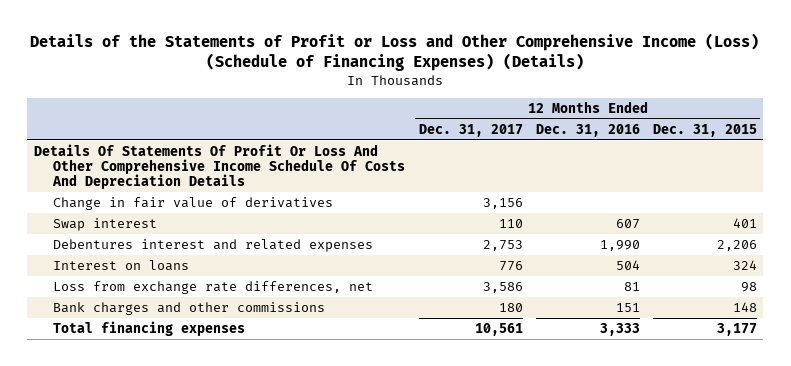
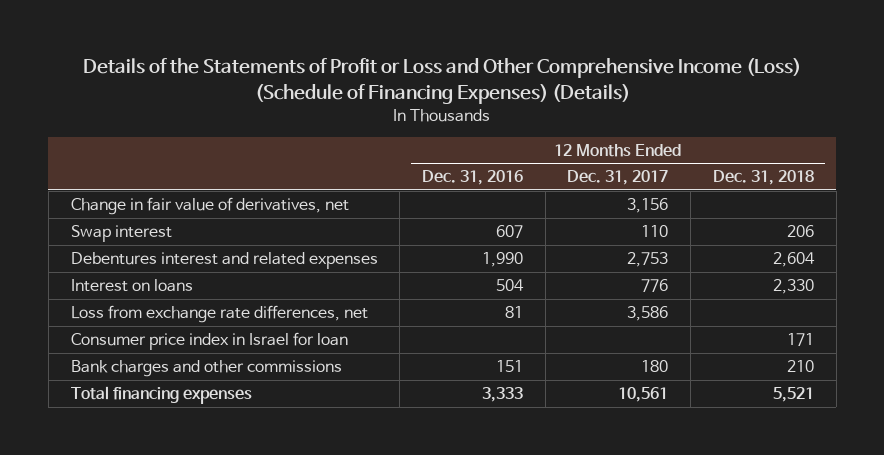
- | 12 Months Ended Dec. 31, 2017 | 12 Months Ended Dec. 31, 2016 | 12 Months Ended Dec. 31, 2015
+ | 12 Months Ended Dec. 31, 2016 | 12 Months Ended Dec. 31, 2017 | 12 Months Ended Dec. 31, 2018
- Details Of Statements Of Profit Or Loss And Other Comprehensive Income Schedule Of Costs And Depreciation Details
- Change in fair value of derivatives | 3,156 | |
+ Change in fair value of derivatives, net | | 3,156 |
+ Consumer price index in Israel for loan | | | 171

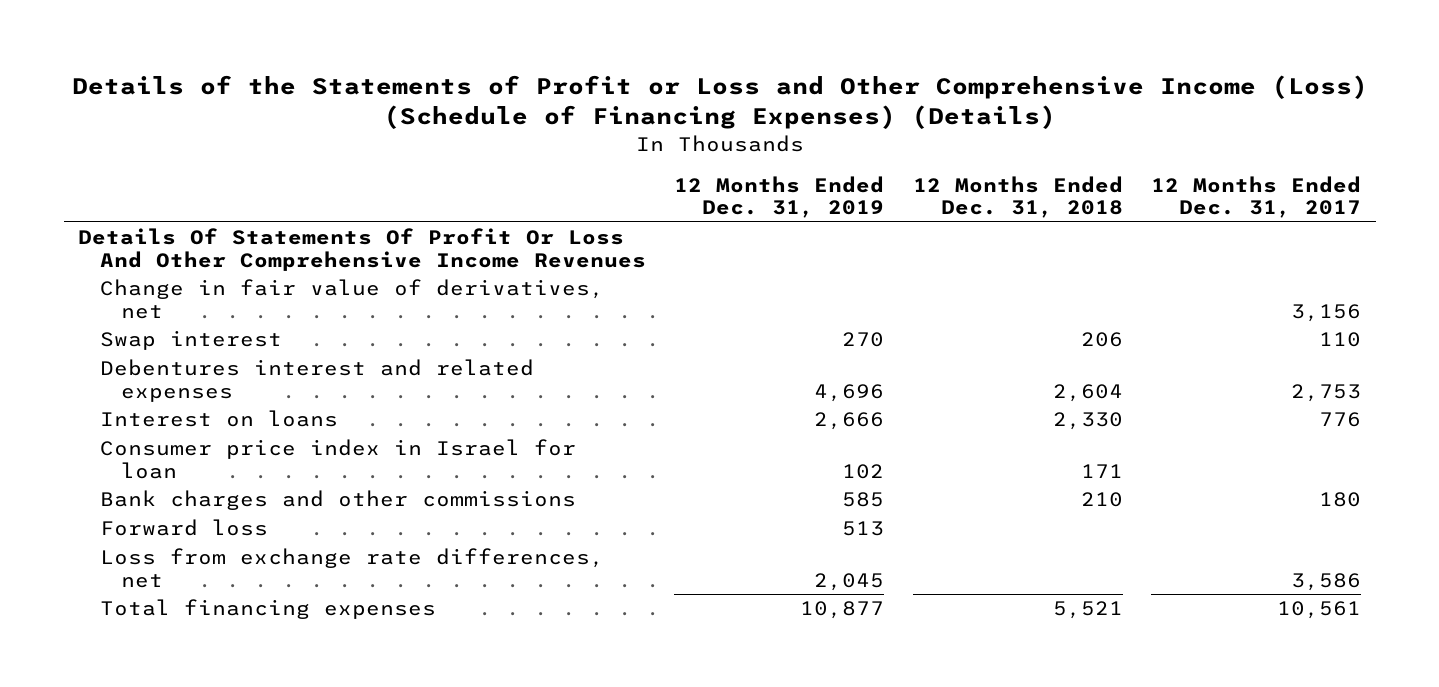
- | 12 Months Ended Dec. 31, 2016 | 12 Months Ended Dec. 31, 2017 | 12 Months Ended Dec. 31, 2018
+ | 12 Months Ended Dec. 31, 2019 | 12 Months Ended Dec. 31, 2018 | 12 Months Ended Dec. 31, 2017
+ Details Of Statements Of Profit Or Loss And Other Comprehensive Income Revenues
+ Forward loss | 513 | |
moved down: Loss from exchange rate differences, net | 2,045 | | 3,586

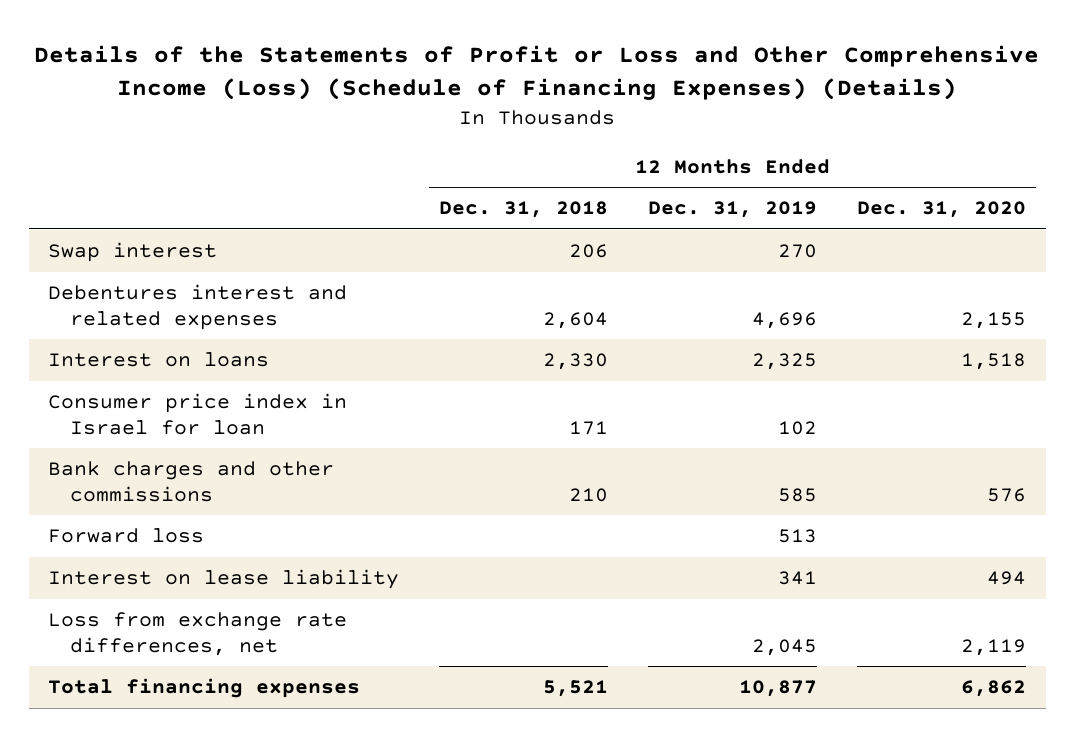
- | 12 Months Ended Dec. 31, 2019 | 12 Months Ended Dec. 31, 2018 | 12 Months Ended Dec. 31, 2017
+ | 12 Months Ended Dec. 31, 2018 | 12 Months Ended Dec. 31, 2019 | 12 Months Ended Dec. 31, 2020
- Details Of Statements Of Profit Or Loss And Other Comprehensive Income Revenues
- Change in fair value of derivatives, net | | | 3,156
- Interest on loans | 2,666 | 2,330 | 776
+ Interest on loans | 2,330 | 2,325 | 1,518
+ Interest on lease liability | | 341 | 494

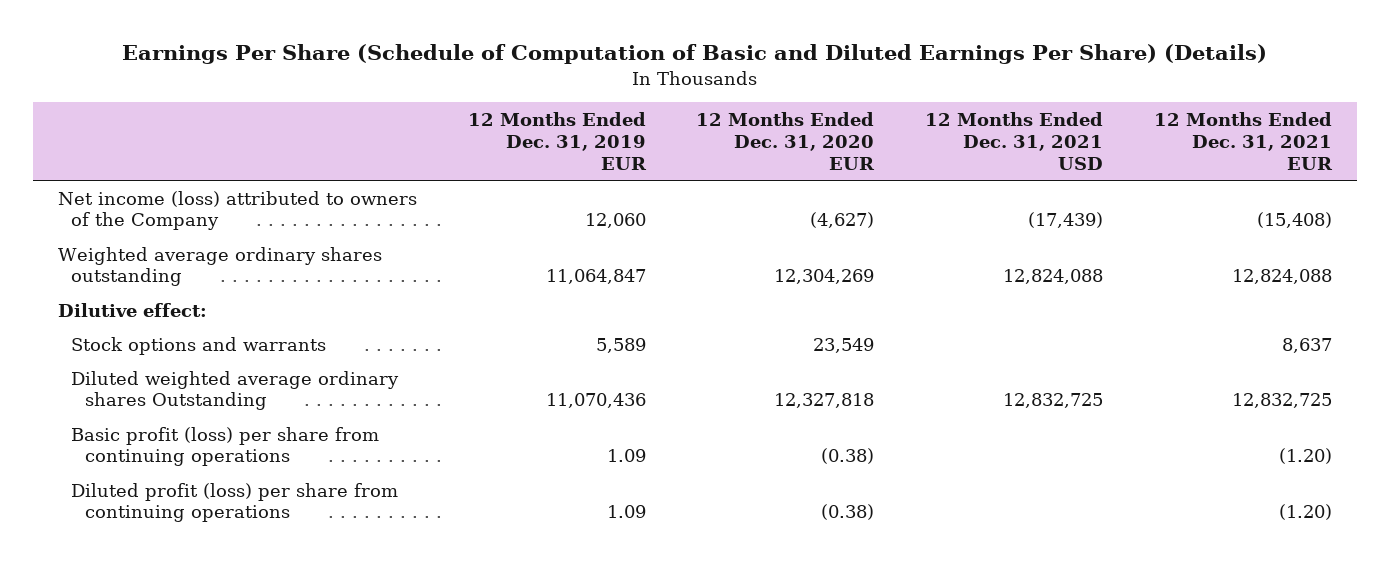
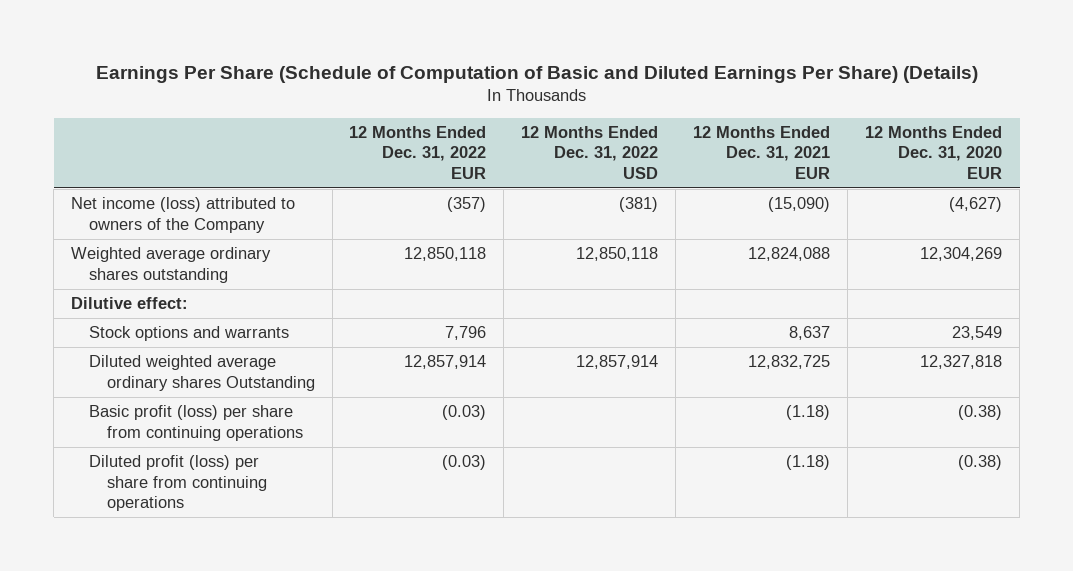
- | 12 Months Ended Dec. 31, 2019 EUR | 12 Months Ended Dec. 31, 2020 EUR | 12 Months Ended Dec. 31, 2021 USD | 12 Months Ended Dec. 31, 2021 EUR
+ | 12 Months Ended Dec. 31, 2022 EUR | 12 Months Ended Dec. 31, 2022 USD | 12 Months Ended Dec. 31, 2021 EUR | 12 Months Ended Dec. 31, 2020 EUR
- Net income (loss) attributed to owners of the Company | 12,060 | (4,627) | (17,439) | (15,408)
+ Net income (loss) attributed to owners of the Company | (357) | (381) | (15,090) | (4,627)
- Basic profit (loss) per share from continuing operations | 1.09 | (0.38) | | (1.20)
- Diluted profit (loss) per share from continuing operations | 1.09 | (0.38) | | (1.20)
+ Basic profit (loss) per share from continuing operations | (0.03) | | (1.18) | (0.38)
+ Diluted profit (loss) per share from continuing operations | (0.03) | | (1.18) | (0.38)

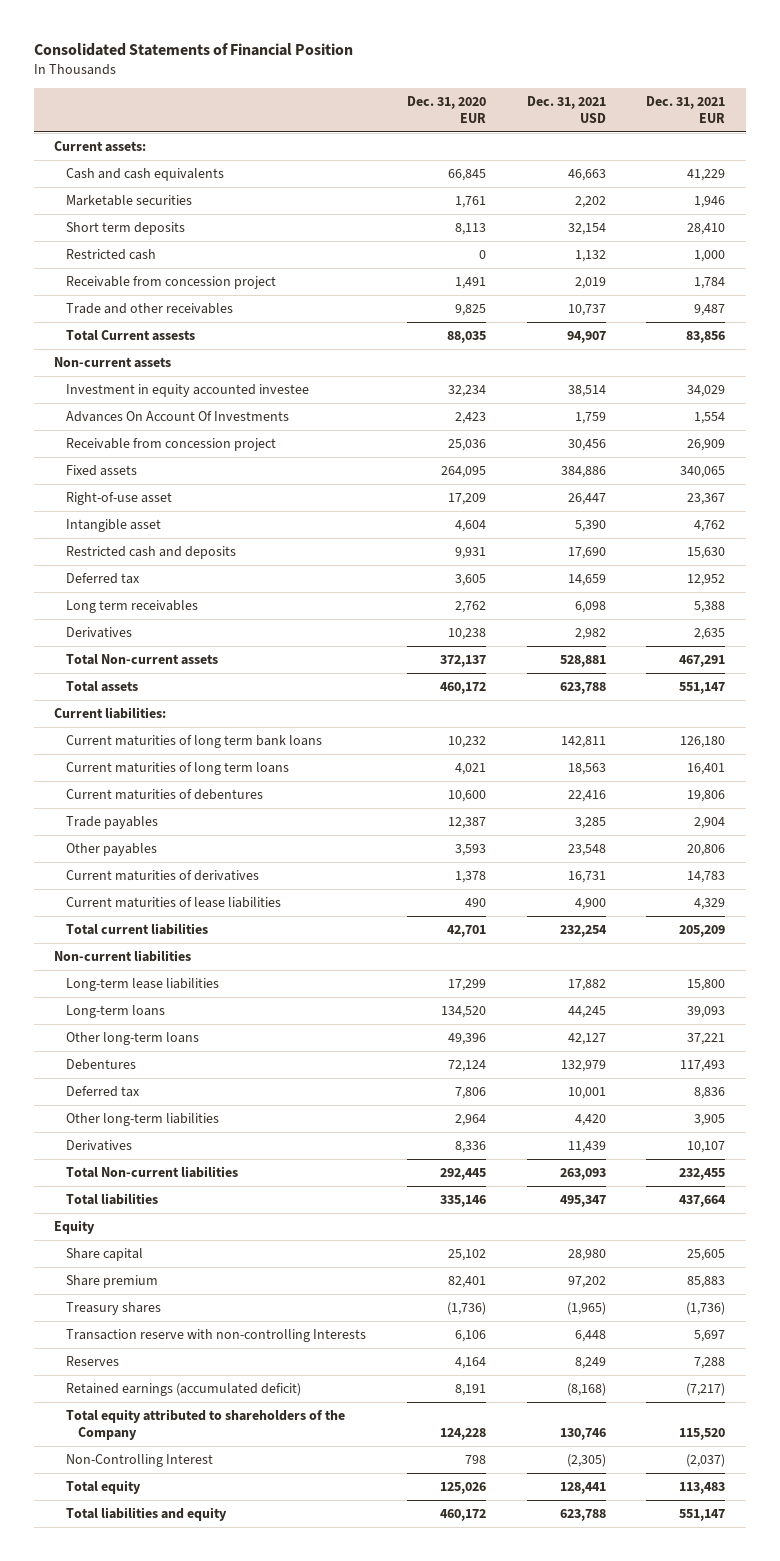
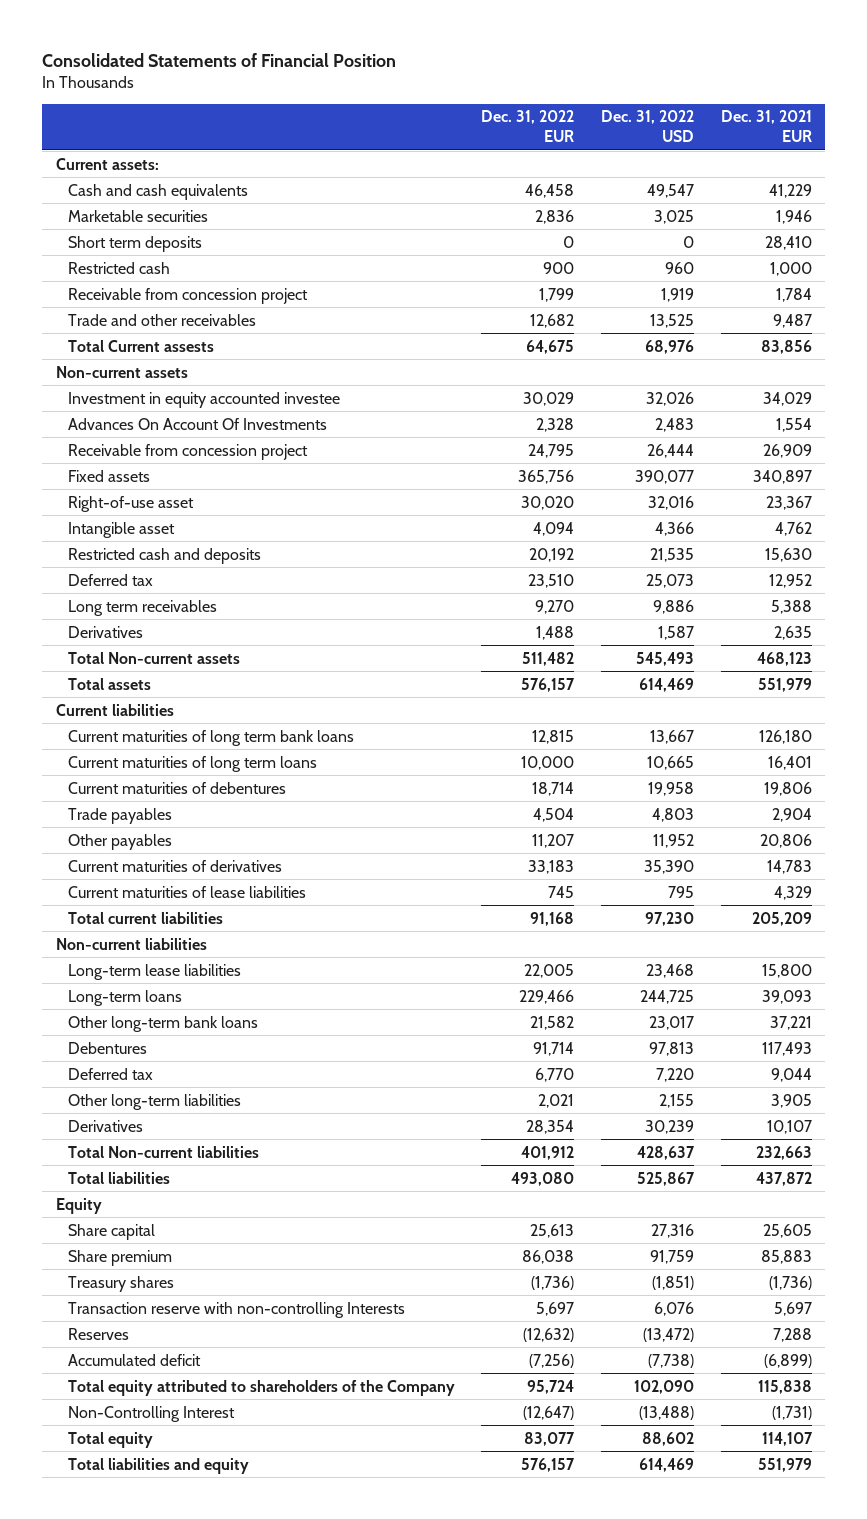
- | Dec. 31, 2020 EUR | Dec. 31, 2021 USD | Dec. 31, 2021 EUR
+ | Dec. 31, 2022 EUR | Dec. 31, 2022 USD | Dec. 31, 2021 EUR
- Fixed assets | 264,095 | 384,886 | 340,065
+ Fixed assets | 365,756 | 390,077 | 340,897
- Total Non-current assets | 372,137 | 528,881 | 467,291
- Total assets | 460,172 | 623,788 | 551,147
- Current liabilities:
+ Total Non-current assets | 511,482 | 545,493 | 468,123
+ Total assets | 576,157 | 614,469 | 551,979
+ Current liabilities
- Other long-term loans | 49,396 | 42,127 | 37,221
+ Other long-term bank loans | 21,582 | 23,017 | 37,221
- Deferred tax | 7,806 | 10,001 | 8,836
+ Deferred tax | 6,770 | 7,220 | 9,044
- Total Non-current liabilities | 292,445 | 263,093 | 232,455
- Total liabilities | 335,146 | 495,347 | 437,664
+ Total Non-current liabilities | 401,912 | 428,637 | 232,663
+ Total liabilities | 493,080 | 525,867 | 437,872
- Retained earnings (accumulated deficit) | 8,191 | (8,168) | (7,217)
- Total equity attributed to shareholders of the Company | 124,228 | 130,746 | 115,520
- Non-Controlling Interest | 798 | (2,305) | (2,037)
- Total equity | 125,026 | 128,441 | 113,483
- Total liabilities and equity | 460,172 | 623,788 | 551,147
+ Accumulated deficit | (7,256) | (7,738) | (6,899)
+ Total equity attributed to shareholders of the Company | 95,724 | 102,090 | 115,838
+ Non-Controlling Interest | (12,647) | (13,488) | (1,731)
+ Total equity | 83,077 | 88,602 | 114,107
+ Total liabilities and equity | 576,157 | 614,469 | 551,979

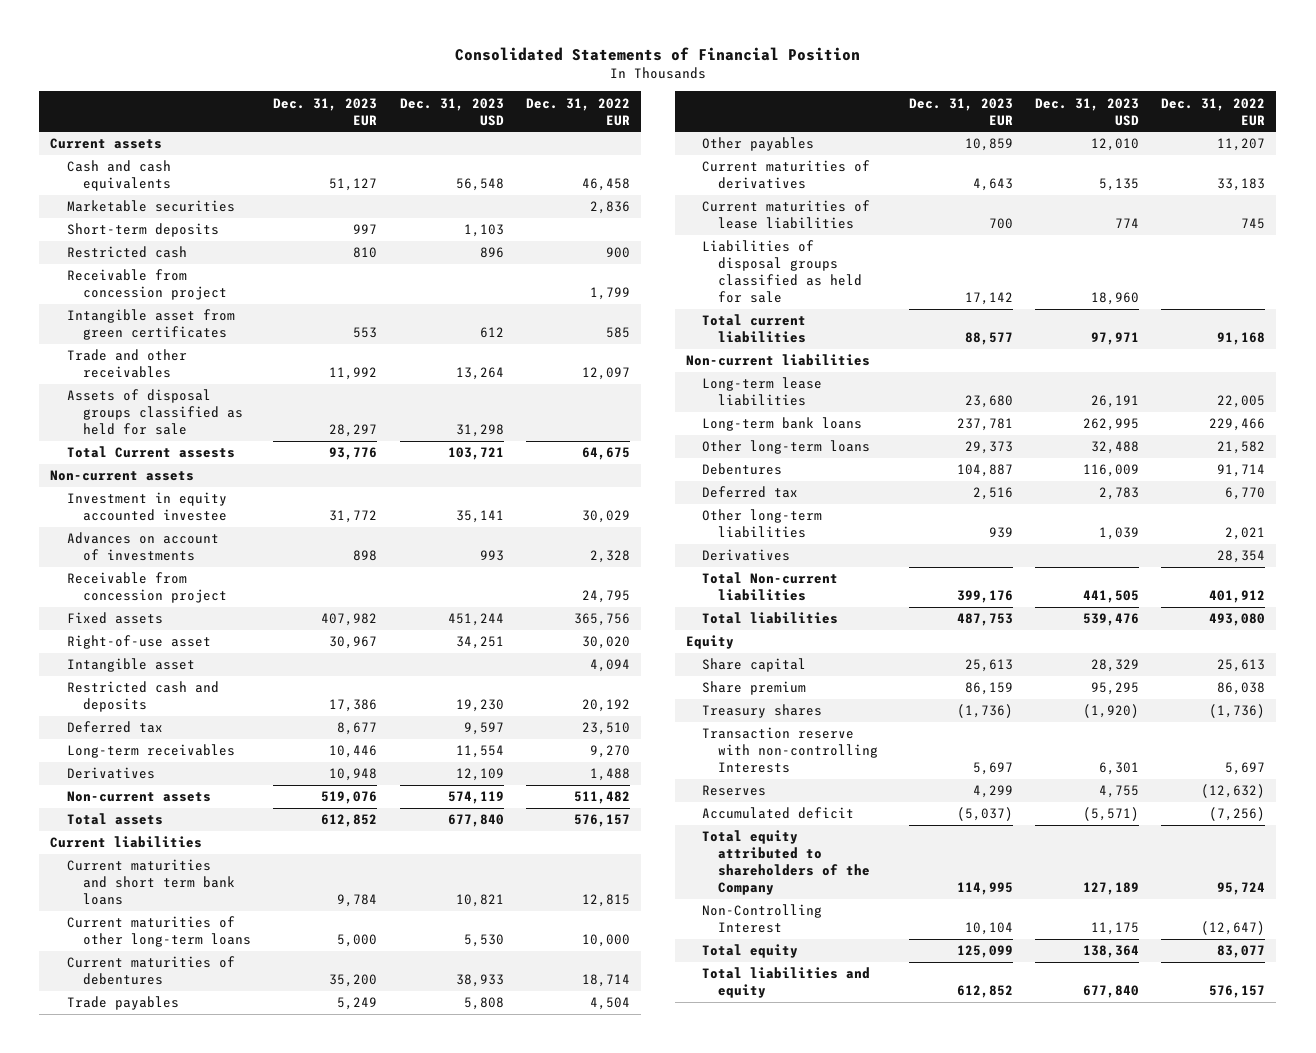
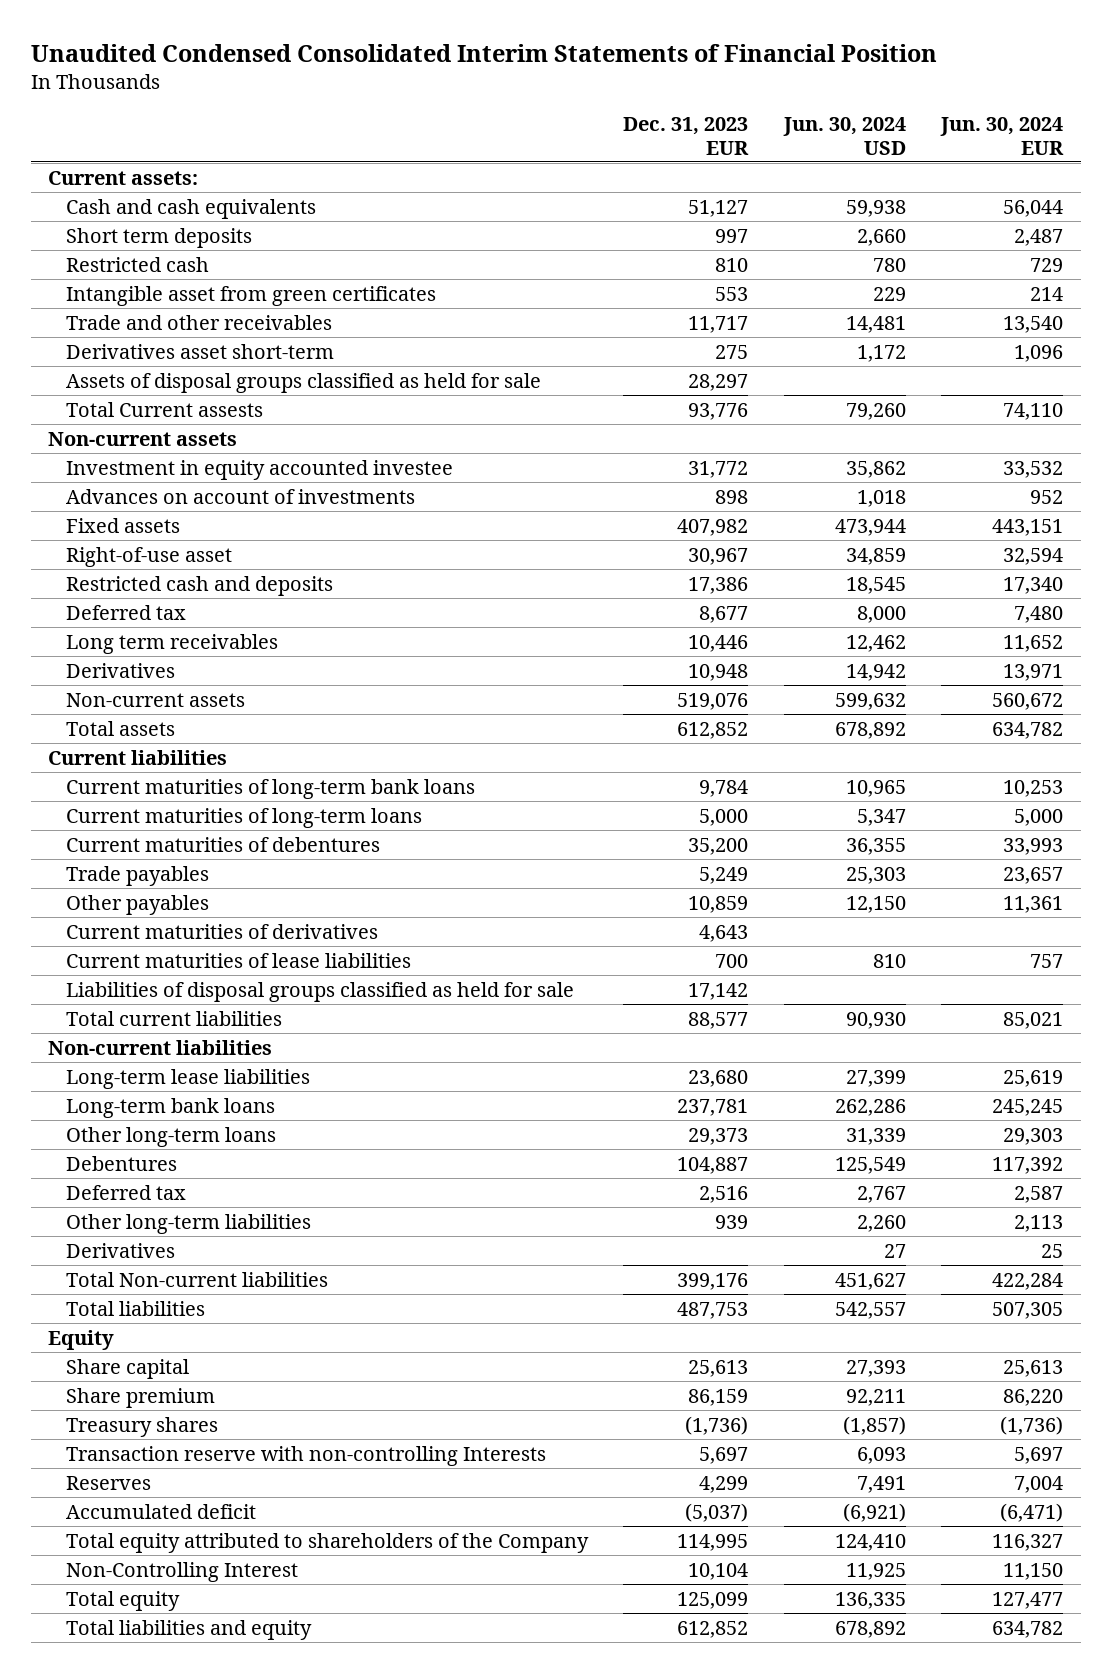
- Consolidated Statements of Financial Position
+ Unaudited Condensed Consolidated Interim Statements of Financial Position
- | Dec. 31, 2023 EUR | Dec. 31, 2023 USD | Dec. 31, 2022 EUR
+ | Dec. 31, 2023 EUR | Jun. 30, 2024 USD | Jun. 30, 2024 EUR
- Current assets
+ Current assets:
- Marketable securities | | | 2,836
- Short-term deposits | 997 | 1,103 |
+ Short term deposits | 997 | 2,660 | 2,487
- Receivable from concession project | | | 1,799
- Trade and other receivables | 11,992 | 13,264 | 12,097
+ Trade and other receivables | 11,717 | 14,481 | 13,540
+ Derivatives asset short-term | 275 | 1,172 | 1,096
- Receivable from concession project | | | 24,795
- Intangible asset | | | 4,094
- Long-term receivables | 10,446 | 11,554 | 9,270
+ Long term receivables | 10,446 | 12,462 | 11,652
- Current maturities and short term bank loans | 9,784 | 10,821 | 12,815
- Current maturities of other long-term loans | 5,000 | 5,530 | 10,000
+ Current maturities of long-term bank loans | 9,784 | 10,965 | 10,253
+ Current maturities of long-term loans | 5,000 | 5,347 | 5,000

